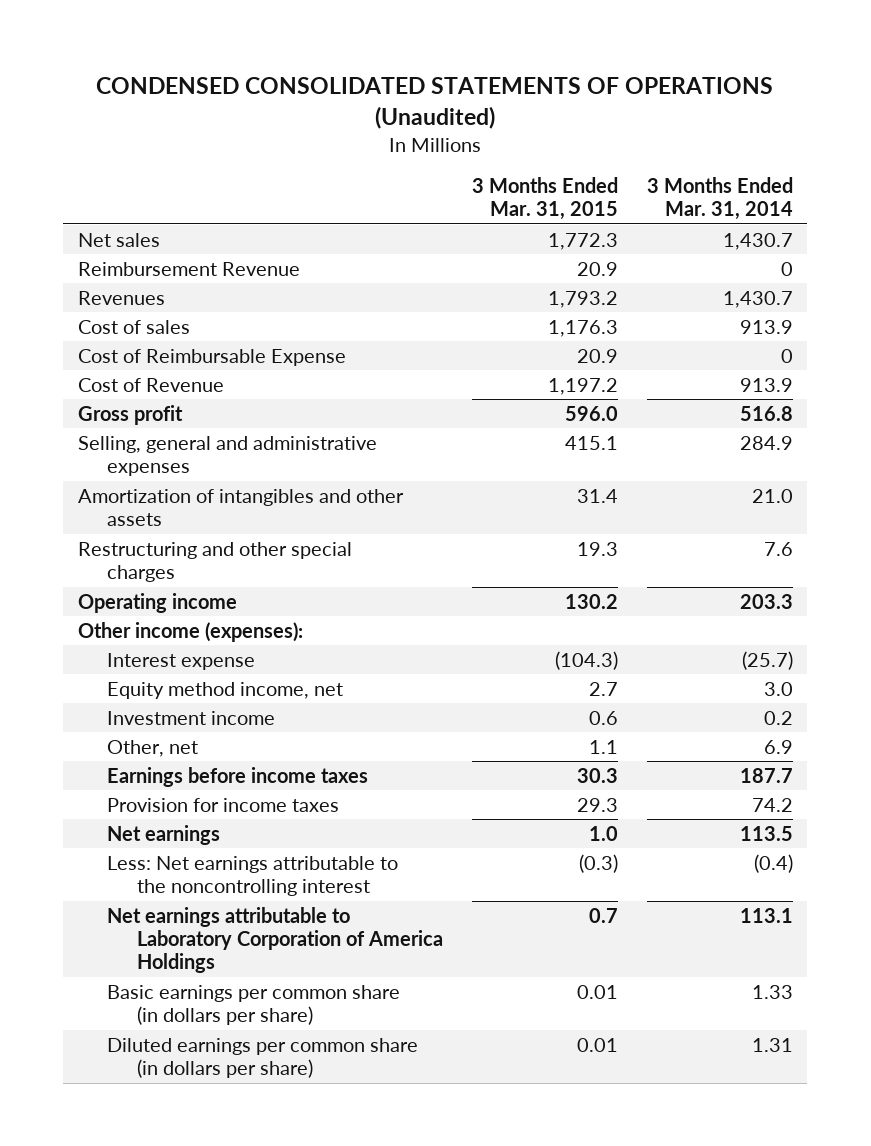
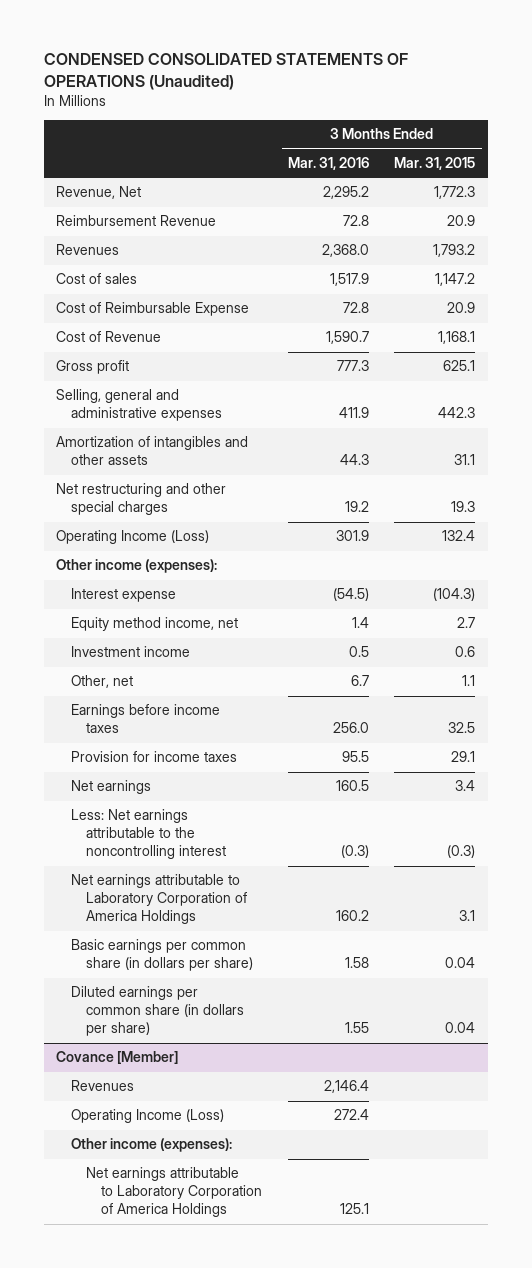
- | 3 Months Ended Mar. 31, 2015 | 3 Months Ended Mar. 31, 2014
+ | 3 Months Ended Mar. 31, 2016 | 3 Months Ended Mar. 31, 2015
- Net sales | 1,772.3 | 1,430.7
+ Revenue, Net | 2,295.2 | 1,772.3
- Cost of sales | 1,176.3 | 913.9
+ Cost of sales | 1,517.9 | 1,147.2
- Cost of Revenue | 1,197.2 | 913.9
- Gross profit | 596.0 | 516.8
- Selling, general and administrative expenses | 415.1 | 284.9
- Amortization of intangibles and other assets | 31.4 | 21.0
- Restructuring and other special charges | 19.3 | 7.6
- Operating income | 130.2 | 203.3
+ Cost of Revenue | 1,590.7 | 1,168.1
+ Gross profit | 777.3 | 625.1
+ Selling, general and administrative expenses | 411.9 | 442.3
+ Amortization of intangibles and other assets | 44.3 | 31.1
+ Net restructuring and other special charges | 19.2 | 19.3
+ Operating Income (Loss) | 301.9 | 132.4
- Earnings before income taxes | 30.3 | 187.7
- Provision for income taxes | 29.3 | 74.2
- Net earnings | 1.0 | 113.5
+ Earnings before income taxes | 256.0 | 32.5
+ Provision for income taxes | 95.5 | 29.1
+ Net earnings | 160.5 | 3.4
- Net earnings attributable to Laboratory Corporation of America Holdings | 0.7 | 113.1
- Basic earnings per common share (in dollars per share) | 0.01 | 1.33
- Diluted earnings per common share (in dollars per share) | 0.01 | 1.31
+ Net earnings attributable to Laboratory Corporation of America Holdings | 160.2 | 3.1
+ Basic earnings per common share (in dollars per share) | 1.58 | 0.04
+ Diluted earnings per common share (in dollars per share) | 1.55 | 0.04
+ Covance [Member]
+ Revenues | 2,146.4 |
+ Operating Income (Loss) | 272.4 |
+ Other income (expenses):
+ Net earnings attributable to Laboratory Corporation of America Holdings | 125.1 |

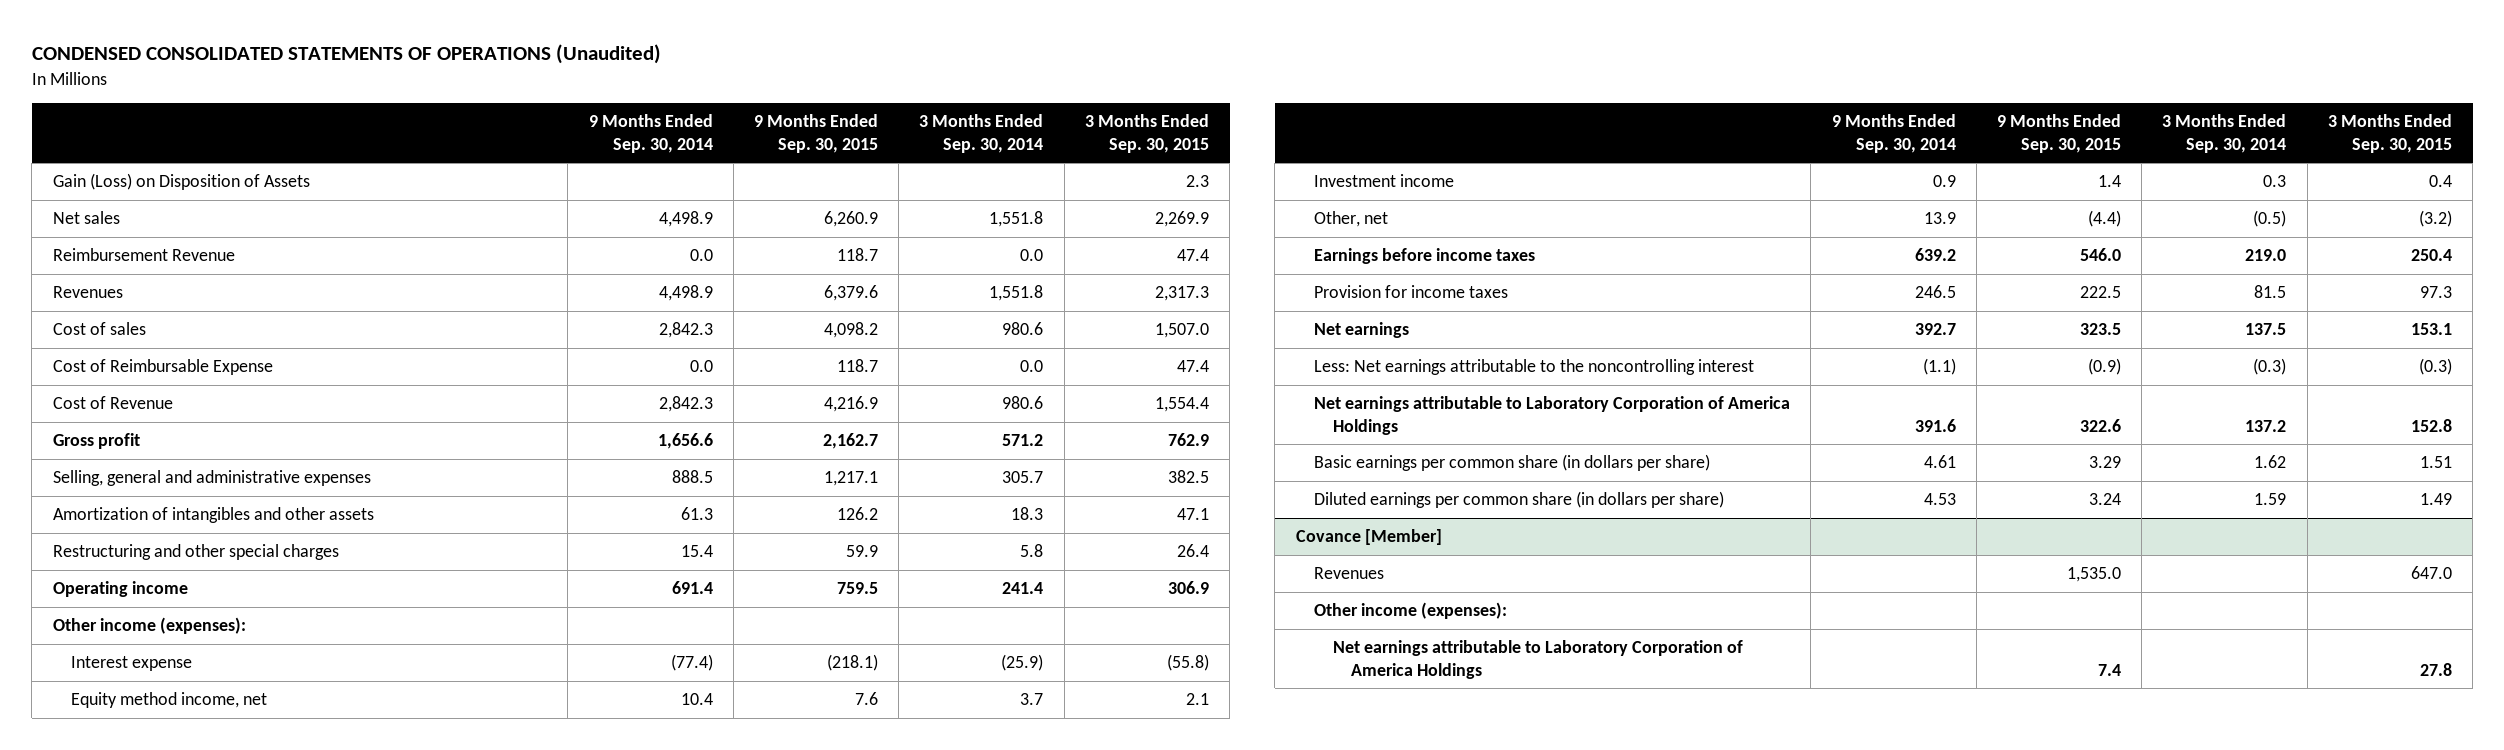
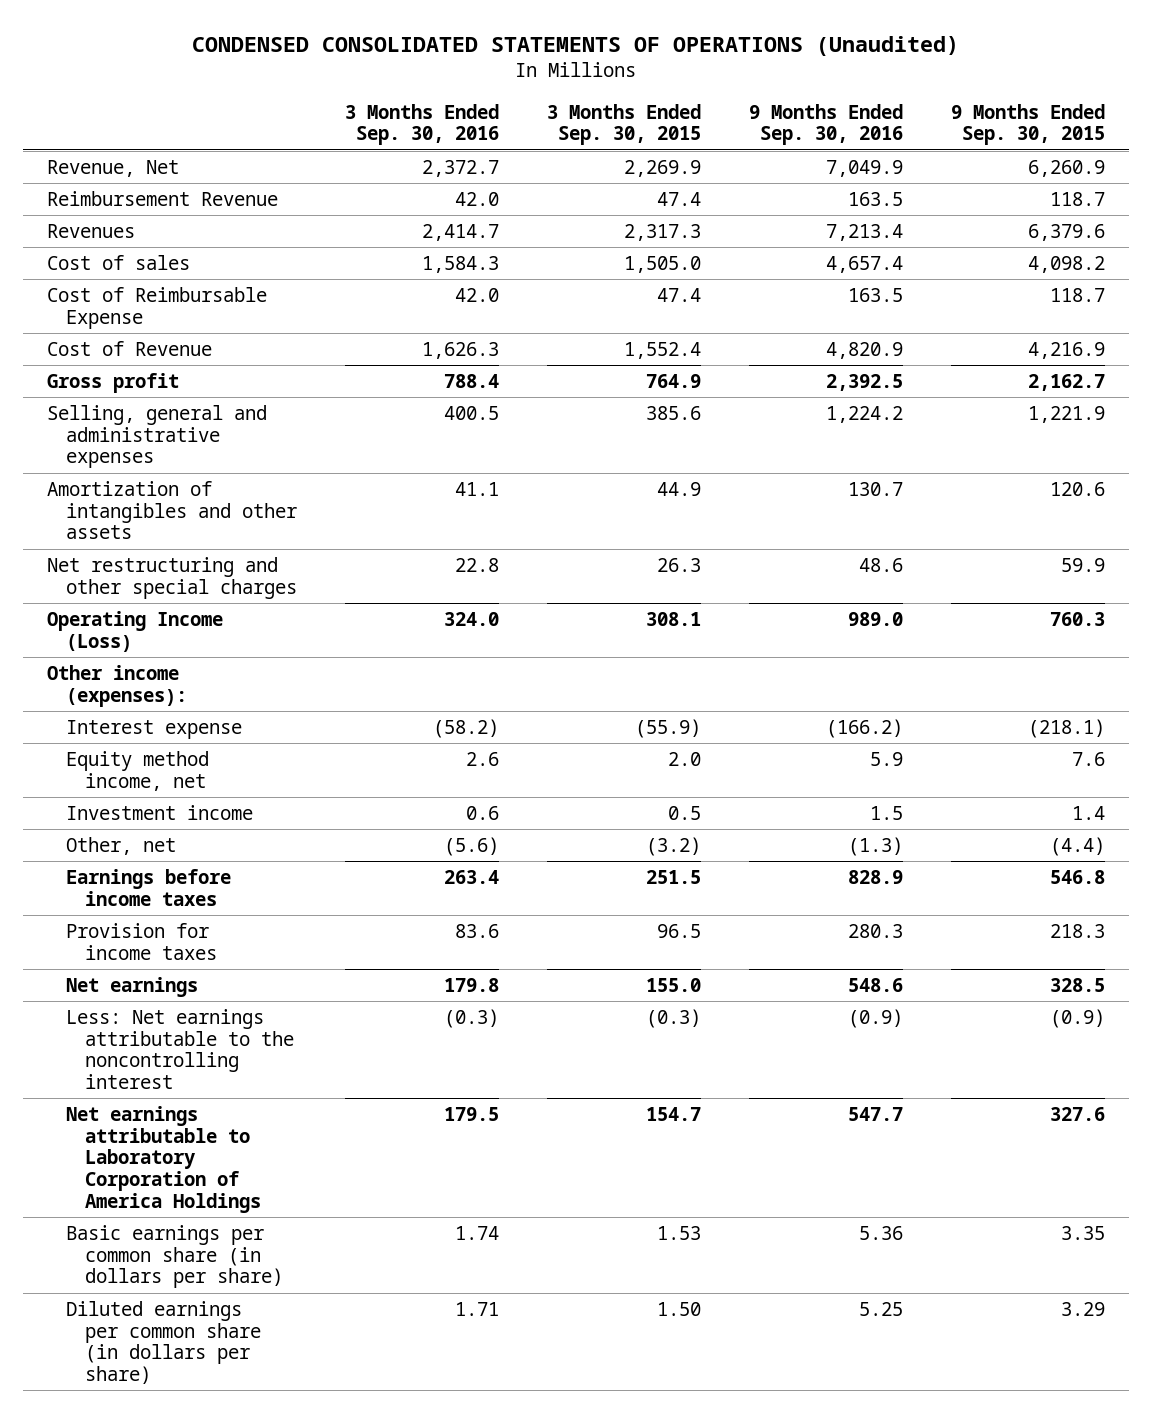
- | 9 Months Ended Sep. 30, 2014 | 9 Months Ended Sep. 30, 2015 | 3 Months Ended Sep. 30, 2014 | 3 Months Ended Sep. 30, 2015
+ | 3 Months Ended Sep. 30, 2016 | 3 Months Ended Sep. 30, 2015 | 9 Months Ended Sep. 30, 2016 | 9 Months Ended Sep. 30, 2015
- Gain (Loss) on Disposition of Assets | | | | 2.3
- Net sales | 4,498.9 | 6,260.9 | 1,551.8 | 2,269.9
+ Revenue, Net | 2,372.7 | 2,269.9 | 7,049.9 | 6,260.9
- Cost of sales | 2,842.3 | 4,098.2 | 980.6 | 1,507.0
+ Cost of sales | 1,584.3 | 1,505.0 | 4,657.4 | 4,098.2
- Cost of Revenue | 2,842.3 | 4,216.9 | 980.6 | 1,554.4
- Gross profit | 1,656.6 | 2,162.7 | 571.2 | 762.9
- Selling, general and administrative expenses | 888.5 | 1,217.1 | 305.7 | 382.5
- Amortization of intangibles and other assets | 61.3 | 126.2 | 18.3 | 47.1
- Restructuring and other special charges | 15.4 | 59.9 | 5.8 | 26.4
- Operating income | 691.4 | 759.5 | 241.4 | 306.9
+ Cost of Revenue | 1,626.3 | 1,552.4 | 4,820.9 | 4,216.9
+ Gross profit | 788.4 | 764.9 | 2,392.5 | 2,162.7
+ Selling, general and administrative expenses | 400.5 | 385.6 | 1,224.2 | 1,221.9
+ Amortization of intangibles and other assets | 41.1 | 44.9 | 130.7 | 120.6
+ Net restructuring and other special charges | 22.8 | 26.3 | 48.6 | 59.9
+ Operating Income (Loss) | 324.0 | 308.1 | 989.0 | 760.3
- Interest expense | (77.4) | (218.1) | (25.9) | (55.8)
- Equity method income, net | 10.4 | 7.6 | 3.7 | 2.1
- Investment income | 0.9 | 1.4 | 0.3 | 0.4
+ Interest expense | (58.2) | (55.9) | (166.2) | (218.1)
+ Equity method income, net | 2.6 | 2.0 | 5.9 | 7.6
+ Investment income | 0.6 | 0.5 | 1.5 | 1.4
- Earnings before income taxes | 639.2 | 546.0 | 219.0 | 250.4
- Provision for income taxes | 246.5 | 222.5 | 81.5 | 97.3
- Net earnings | 392.7 | 323.5 | 137.5 | 153.1
+ Earnings before income taxes | 263.4 | 251.5 | 828.9 | 546.8
+ Provision for income taxes | 83.6 | 96.5 | 280.3 | 218.3
+ Net earnings | 179.8 | 155.0 | 548.6 | 328.5
- Net earnings attributable to Laboratory Corporation of America Holdings | 391.6 | 322.6 | 137.2 | 152.8
- Basic earnings per common share (in dollars per share) | 4.61 | 3.29 | 1.62 | 1.51
- Diluted earnings per common share (in dollars per share) | 4.53 | 3.24 | 1.59 | 1.49
- Covance [Member]
- Revenues | | 1,535.0 | | 647.0
- Other income (expenses):
- Net earnings attributable to Laboratory Corporation of America Holdings | | 7.4 | | 27.8
+ Net earnings attributable to Laboratory Corporation of America Holdings | 179.5 | 154.7 | 547.7 | 327.6
+ Basic earnings per common share (in dollars per share) | 1.74 | 1.53 | 5.36 | 3.35
+ Diluted earnings per common share (in dollars per share) | 1.71 | 1.50 | 5.25 | 3.29

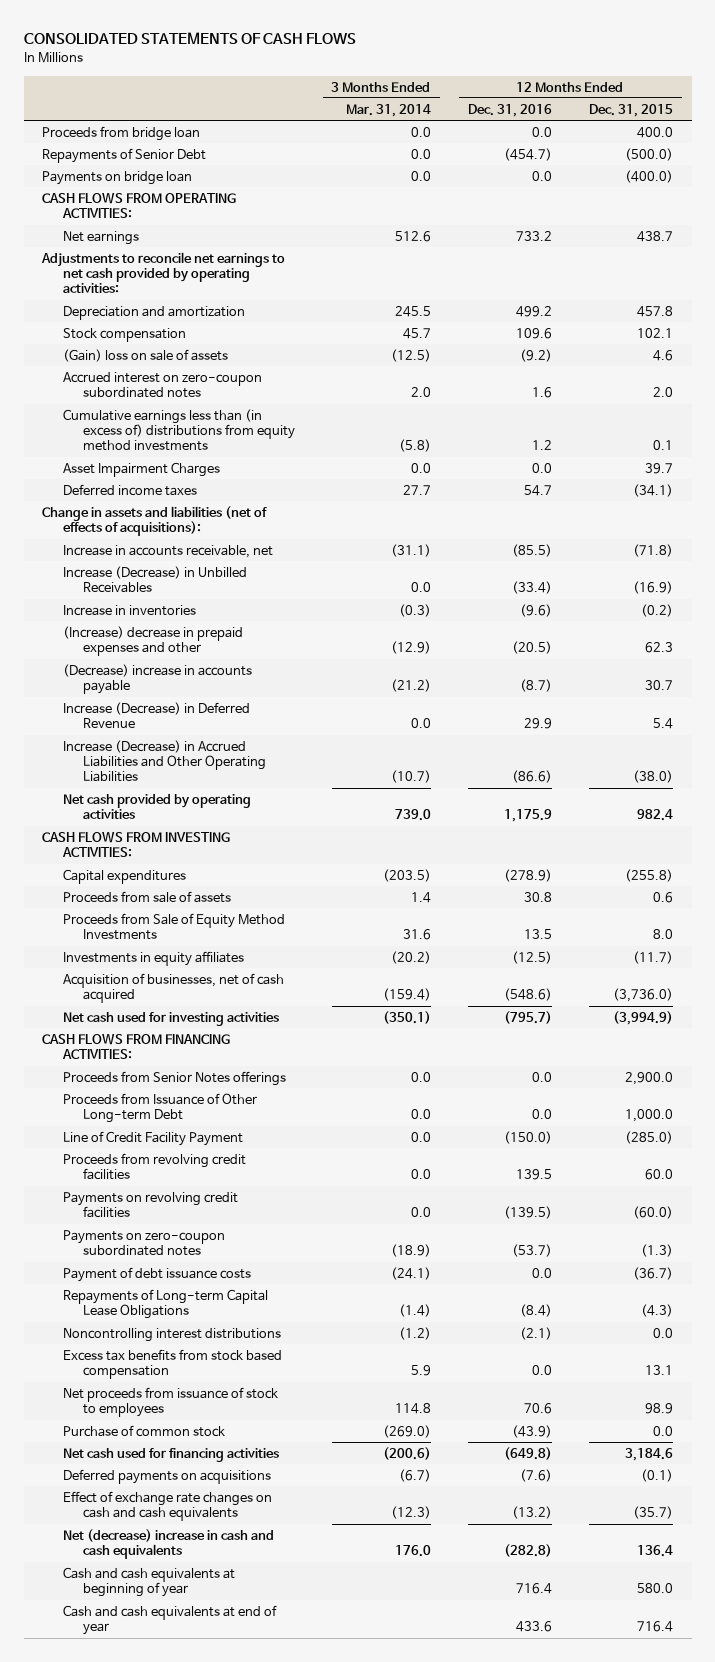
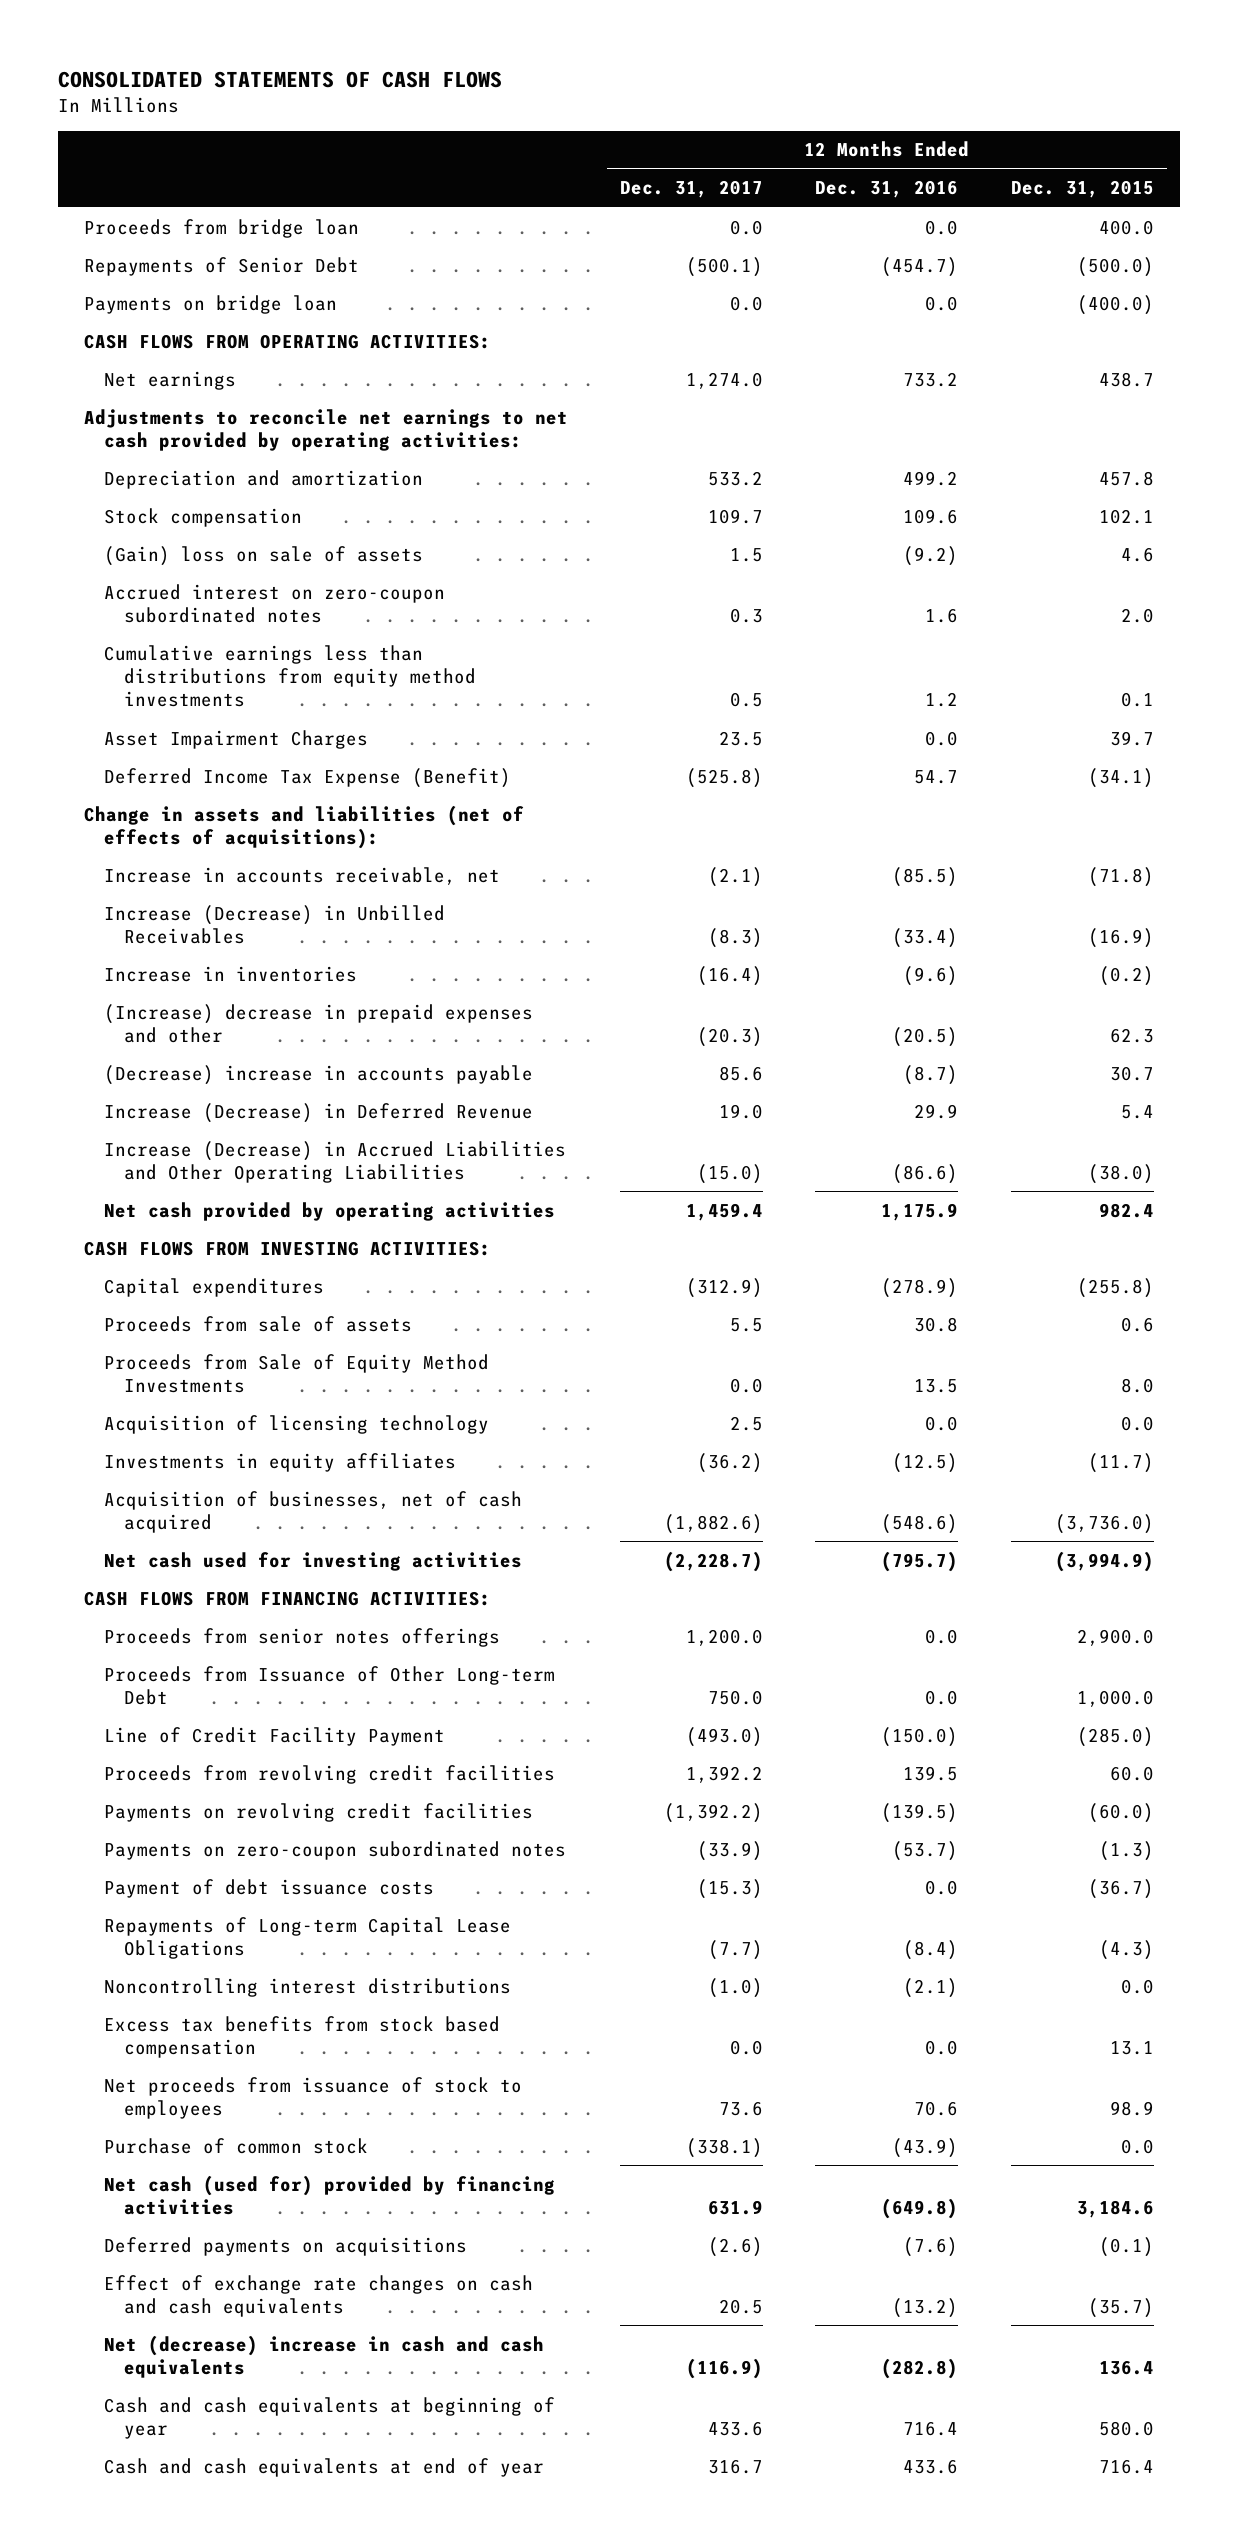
- | 3 Months Ended Mar. 31, 2014 | 12 Months Ended Dec. 31, 2016 | 12 Months Ended Dec. 31, 2015
+ | 12 Months Ended Dec. 31, 2017 | 12 Months Ended Dec. 31, 2016 | 12 Months Ended Dec. 31, 2015
- Cumulative earnings less than (in excess of) distributions from equity method investments | (5.8) | 1.2 | 0.1
+ Cumulative earnings less than distributions from equity method investments | 0.5 | 1.2 | 0.1
- Deferred income taxes | 27.7 | 54.7 | (34.1)
+ Deferred Income Tax Expense (Benefit) | (525.8) | 54.7 | (34.1)
+ Acquisition of licensing technology | 2.5 | 0.0 | 0.0
- Proceeds from Senior Notes offerings | 0.0 | 0.0 | 2,900.0
+ Proceeds from senior notes offerings | 1,200.0 | 0.0 | 2,900.0
- Net cash used for financing activities | (200.6) | (649.8) | 3,184.6
+ Net cash (used for) provided by financing activities | 631.9 | (649.8) | 3,184.6

